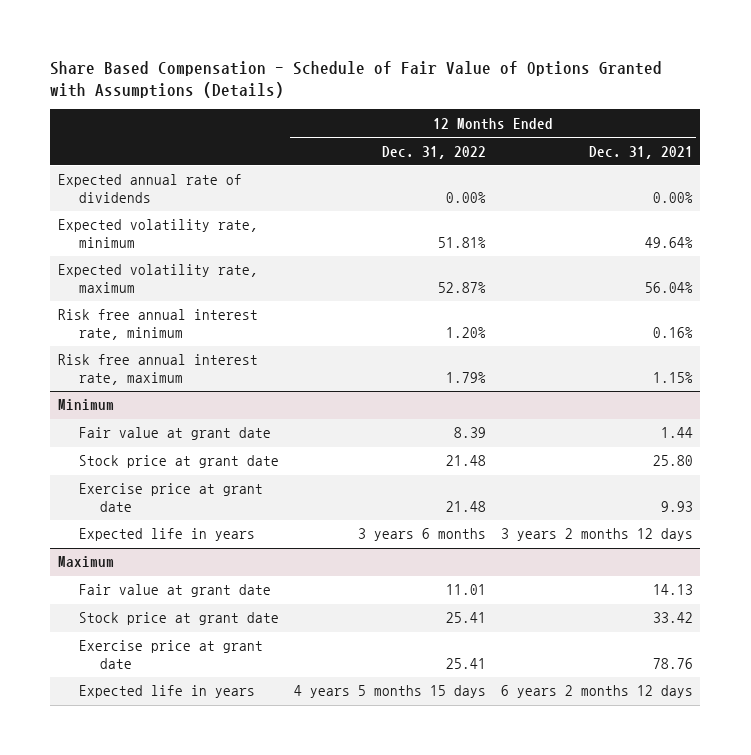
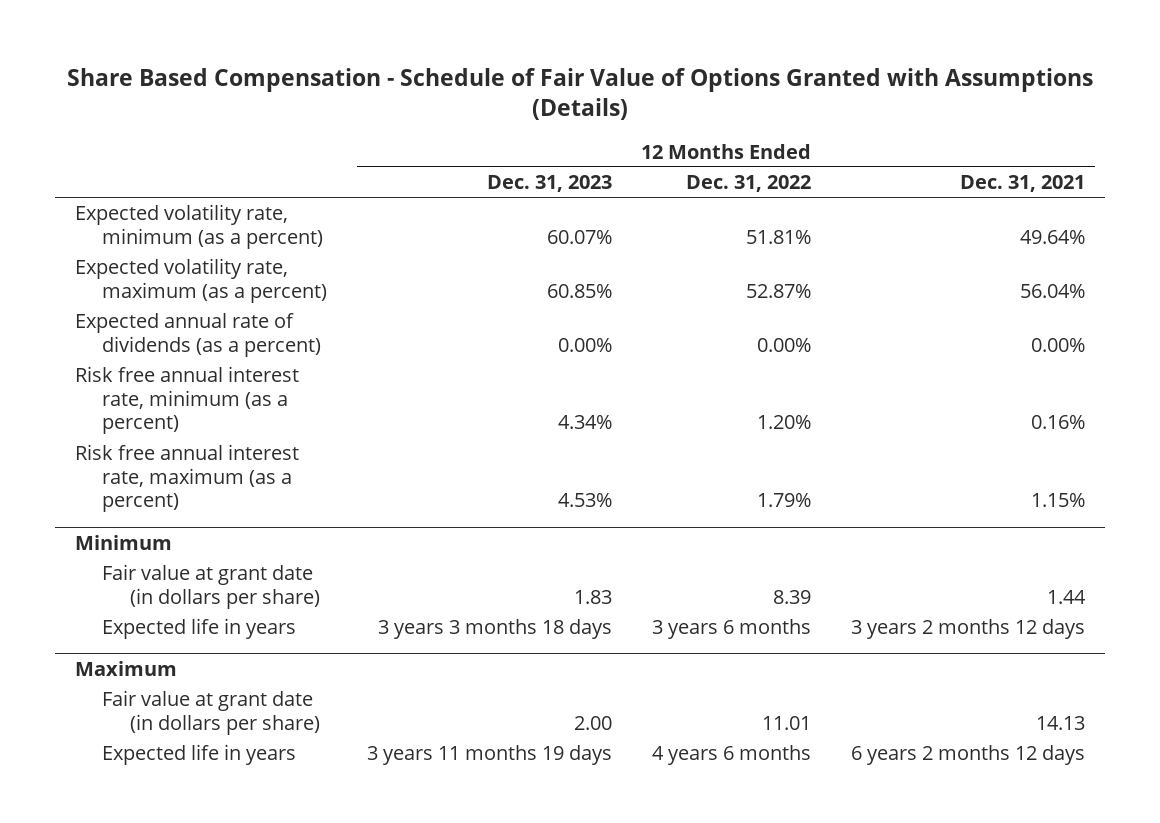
- | 12 Months Ended Dec. 31, 2022 | 12 Months Ended Dec. 31, 2021
+ | 12 Months Ended Dec. 31, 2023 | 12 Months Ended Dec. 31, 2022 | 12 Months Ended Dec. 31, 2021
- Expected annual rate of dividends | 0.00% | 0.00%
- Expected volatility rate, minimum | 51.81% | 49.64%
- Expected volatility rate, maximum | 52.87% | 56.04%
- Risk free annual interest rate, minimum | 1.20% | 0.16%
- Risk free annual interest rate, maximum | 1.79% | 1.15%
+ Expected volatility rate, minimum (as a percent) | 60.07% | 51.81% | 49.64%
+ Expected volatility rate, maximum (as a percent) | 60.85% | 52.87% | 56.04%
+ Expected annual rate of dividends (as a percent) | 0.00% | 0.00% | 0.00%
+ Risk free annual interest rate, minimum (as a percent) | 4.34% | 1.20% | 0.16%
+ Risk free annual interest rate, maximum (as a percent) | 4.53% | 1.79% | 1.15%
@ Minimum
- Fair value at grant date | 8.39 | 1.44
- Stock price at grant date | 21.48 | 25.80
- Exercise price at grant date | 21.48 | 9.93
+ Fair value at grant date (in dollars per share) | 1.83 | 8.39 | 1.44
@ Maximum
- Fair value at grant date | 11.01 | 14.13
- Stock price at grant date | 25.41 | 33.42
- Exercise price at grant date | 25.41 | 78.76
- Expected life in years | 4 years 5 months 15 days | 6 years 2 months 12 days
+ Fair value at grant date (in dollars per share) | 2.00 | 11.01 | 14.13
+ Expected life in years | 3 years 11 months 19 days | 4 years 6 months | 6 years 2 months 12 days

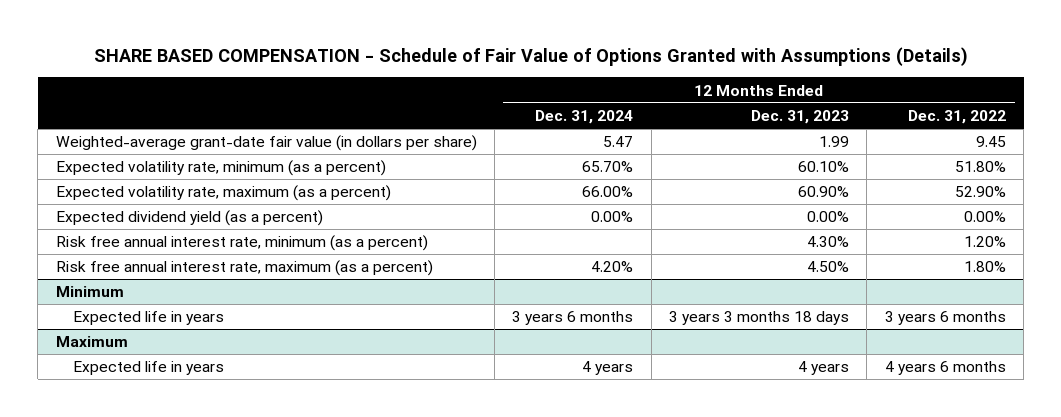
- Share Based Compensation - Schedule of Fair Value of Options Granted with Assumptions (Details)
+ SHARE BASED COMPENSATION - Schedule of Fair Value of Options Granted with Assumptions (Details)
- | 12 Months Ended Dec. 31, 2023 | 12 Months Ended Dec. 31, 2022 | 12 Months Ended Dec. 31, 2021
+ | 12 Months Ended Dec. 31, 2024 | 12 Months Ended Dec. 31, 2023 | 12 Months Ended Dec. 31, 2022
- Expected volatility rate, minimum (as a percent) | 60.07% | 51.81% | 49.64%
- Expected volatility rate, maximum (as a percent) | 60.85% | 52.87% | 56.04%
- Expected annual rate of dividends (as a percent) | 0.00% | 0.00% | 0.00%
- Risk free annual interest rate, minimum (as a percent) | 4.34% | 1.20% | 0.16%
- Risk free annual interest rate, maximum (as a percent) | 4.53% | 1.79% | 1.15%
+ Weighted-average grant-date fair value (in dollars per share) | 5.47 | 1.99 | 9.45
+ Expected volatility rate, minimum (as a percent) | 65.70% | 60.10% | 51.80%
+ Expected volatility rate, maximum (as a percent) | 66.00% | 60.90% | 52.90%
+ Expected dividend yield (as a percent) | 0.00% | 0.00% | 0.00%
+ Risk free annual interest rate, minimum (as a percent) | | 4.30% | 1.20%
+ Risk free annual interest rate, maximum (as a percent) | 4.20% | 4.50% | 1.80%
@ Minimum
- Fair value at grant date (in dollars per share) | 1.83 | 8.39 | 1.44
@ Maximum
- Fair value at grant date (in dollars per share) | 2.00 | 11.01 | 14.13
- Expected life in years | 3 years 11 months 19 days | 4 years 6 months | 6 years 2 months 12 days
+ Expected life in years | 4 years | 4 years | 4 years 6 months

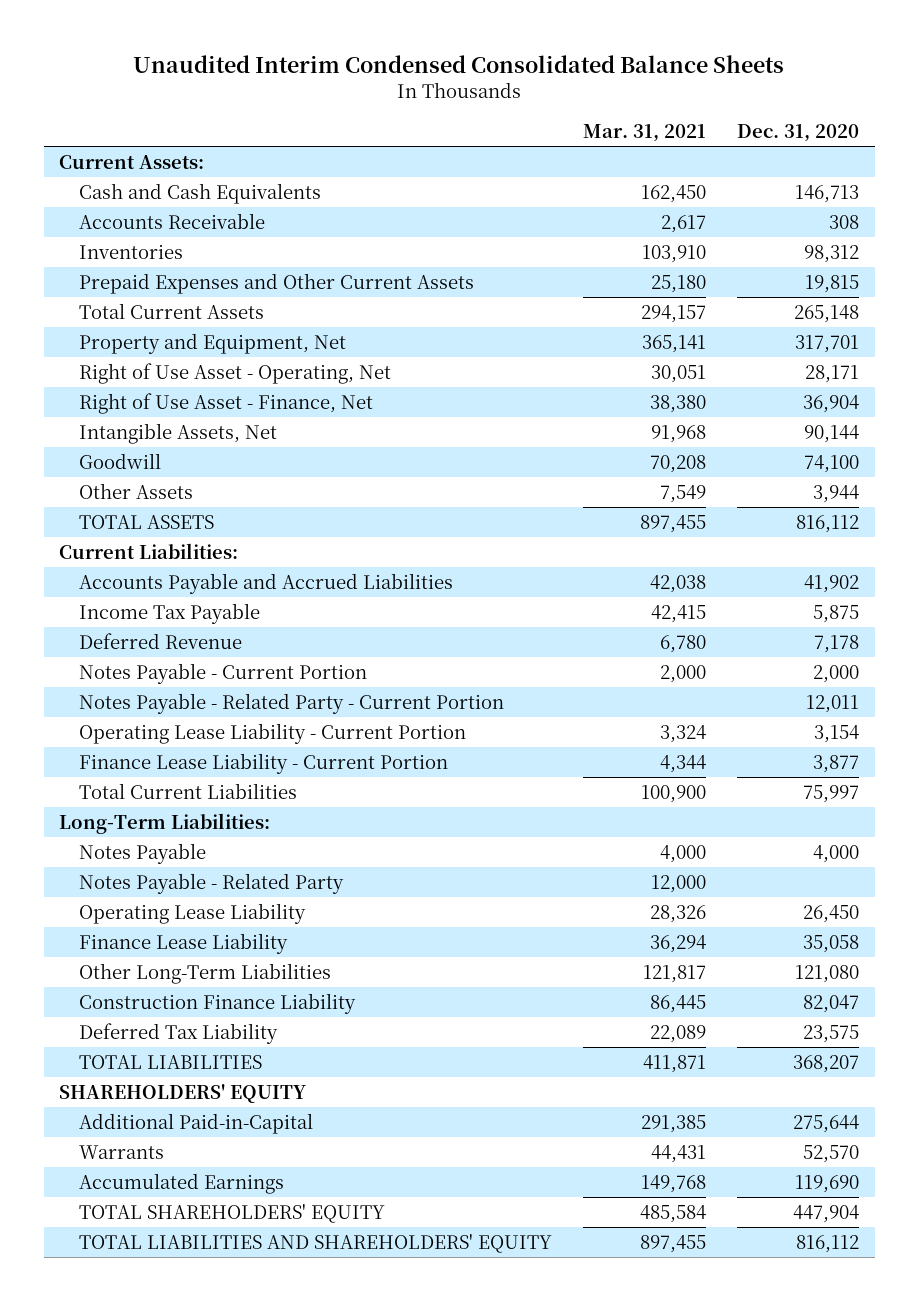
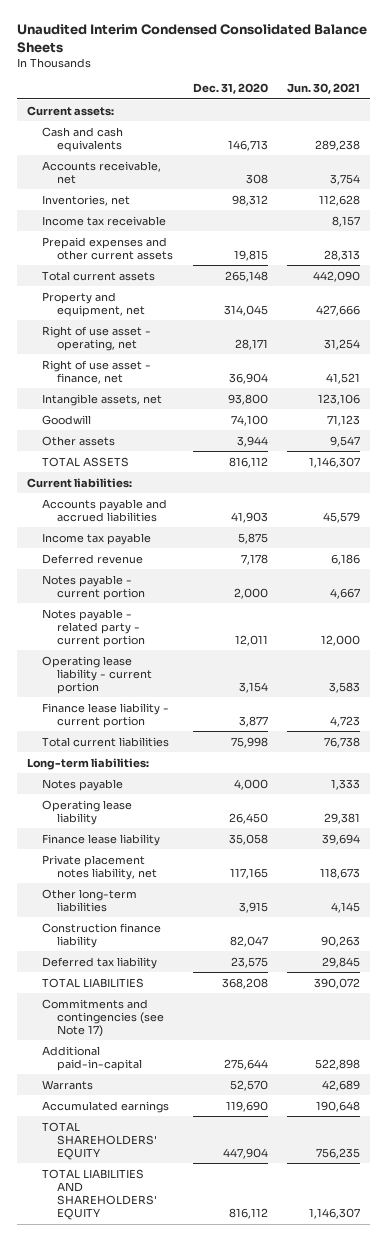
- | Mar. 31, 2021 | Dec. 31, 2020
+ | Dec. 31, 2020 | Jun. 30, 2021
- Current Assets:
- Cash and Cash Equivalents | 162,450 | 146,713
- Accounts Receivable | 2,617 | 308
- Inventories | 103,910 | 98,312
- Prepaid Expenses and Other Current Assets | 25,180 | 19,815
- Total Current Assets | 294,157 | 265,148
- Property and Equipment, Net | 365,141 | 317,701
- Right of Use Asset - Operating, Net | 30,051 | 28,171
- Right of Use Asset - Finance, Net | 38,380 | 36,904
- Intangible Assets, Net | 91,968 | 90,144
+ Current assets:
+ Cash and cash equivalents | 146,713 | 289,238
+ Accounts receivable, net | 308 | 3,754
+ Inventories, net | 98,312 | 112,628
+ Income tax receivable | | 8,157
+ Prepaid expenses and other current assets | 19,815 | 28,313
+ Total current assets | 265,148 | 442,090
+ Property and equipment, net | 314,045 | 427,666
+ Right of use asset - operating, net | 28,171 | 31,254
+ Right of use asset - finance, net | 36,904 | 41,521
+ Intangible assets, net | 93,800 | 123,106
- Other Assets | 7,549 | 3,944
+ Other assets | 3,944 | 9,547
- Current Liabilities:
- Accounts Payable and Accrued Liabilities | 42,038 | 41,902
- Income Tax Payable | 42,415 | 5,875
- Deferred Revenue | 6,780 | 7,178
- Notes Payable - Current Portion | 2,000 | 2,000
- Notes Payable - Related Party - Current Portion | | 12,011
- Operating Lease Liability - Current Portion | 3,324 | 3,154
- Finance Lease Liability - Current Portion | 4,344 | 3,877
- Total Current Liabilities | 100,900 | 75,997
- Long-Term Liabilities:
- Notes Payable | 4,000 | 4,000
- Notes Payable - Related Party | 12,000 |
- Operating Lease Liability | 28,326 | 26,450
- Finance Lease Liability | 36,294 | 35,058
- Other Long-Term Liabilities | 121,817 | 121,080
- Construction Finance Liability | 86,445 | 82,047
- Deferred Tax Liability | 22,089 | 23,575
- TOTAL LIABILITIES | 411,871 | 368,207
- SHAREHOLDERS' EQUITY
- Additional Paid-in-Capital | 291,385 | 275,644
+ Current liabilities:
+ Accounts payable and accrued liabilities | 41,903 | 45,579
+ Income tax payable | 5,875 |
+ Deferred revenue | 7,178 | 6,186
+ Notes payable - current portion | 2,000 | 4,667
+ Notes payable - related party - current portion | 12,011 | 12,000
+ Operating lease liability - current portion | 3,154 | 3,583
+ Finance lease liability - current portion | 3,877 | 4,723
+ Total current liabilities | 75,998 | 76,738
+ Long-term liabilities:
+ Notes payable | 4,000 | 1,333
+ Operating lease liability | 26,450 | 29,381
+ Finance lease liability | 35,058 | 39,694
+ Private placement notes liability, net | 117,165 | 118,673
+ Other long-term liabilities | 3,915 | 4,145
+ Construction finance liability | 82,047 | 90,263
+ Deferred tax liability | 23,575 | 29,845
+ TOTAL LIABILITIES | 368,208 | 390,072
+ Commitments and contingencies (see Note 17)
+ Additional paid-in-capital | 275,644 | 522,898
- Accumulated Earnings | 149,768 | 119,690
+ Accumulated earnings | 119,690 | 190,648

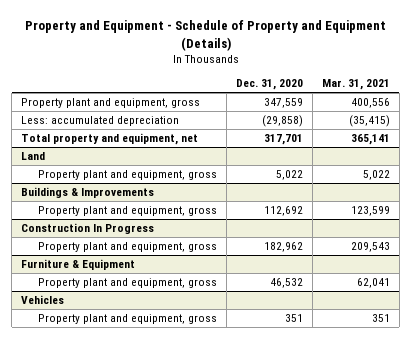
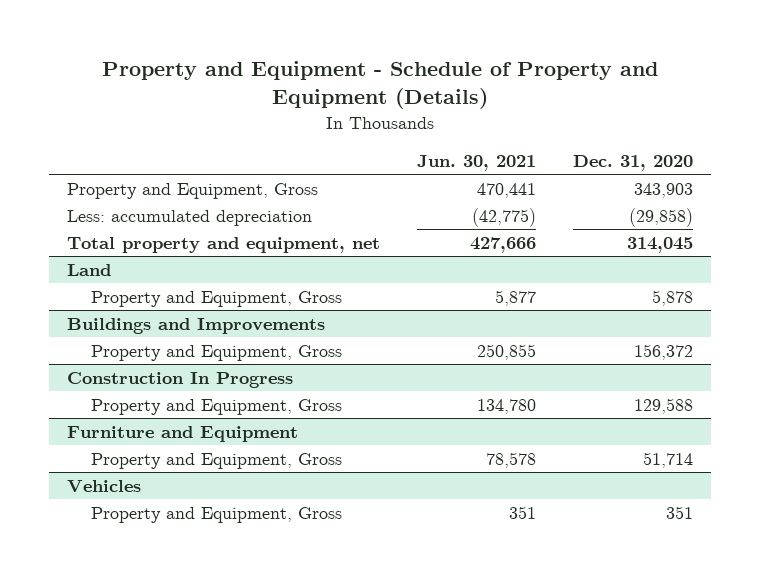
- | Dec. 31, 2020 | Mar. 31, 2021
+ | Jun. 30, 2021 | Dec. 31, 2020
- Property plant and equipment, gross | 347,559 | 400,556
+ Property and Equipment, Gross | 470,441 | 343,903
- Total property and equipment, net | 317,701 | 365,141
+ Total property and equipment, net | 427,666 | 314,045
@ Land
- Property plant and equipment, gross | 5,022 | 5,022
- Buildings & Improvements
- Property plant and equipment, gross | 112,692 | 123,599
@ Land
+ Property and Equipment, Gross | 5,877 | 5,878
+ Buildings and Improvements
+ Property and Equipment, Gross | 250,855 | 156,372
@ Construction In Progress
- Property plant and equipment, gross | 182,962 | 209,543
- Furniture & Equipment
- Property plant and equipment, gross | 46,532 | 62,041
@ Construction In Progress
+ Property and Equipment, Gross | 134,780 | 129,588
+ Furniture and Equipment
+ Property and Equipment, Gross | 78,578 | 51,714
@ Vehicles
- Property plant and equipment, gross | 351 | 351
+ Property and Equipment, Gross | 351 | 351

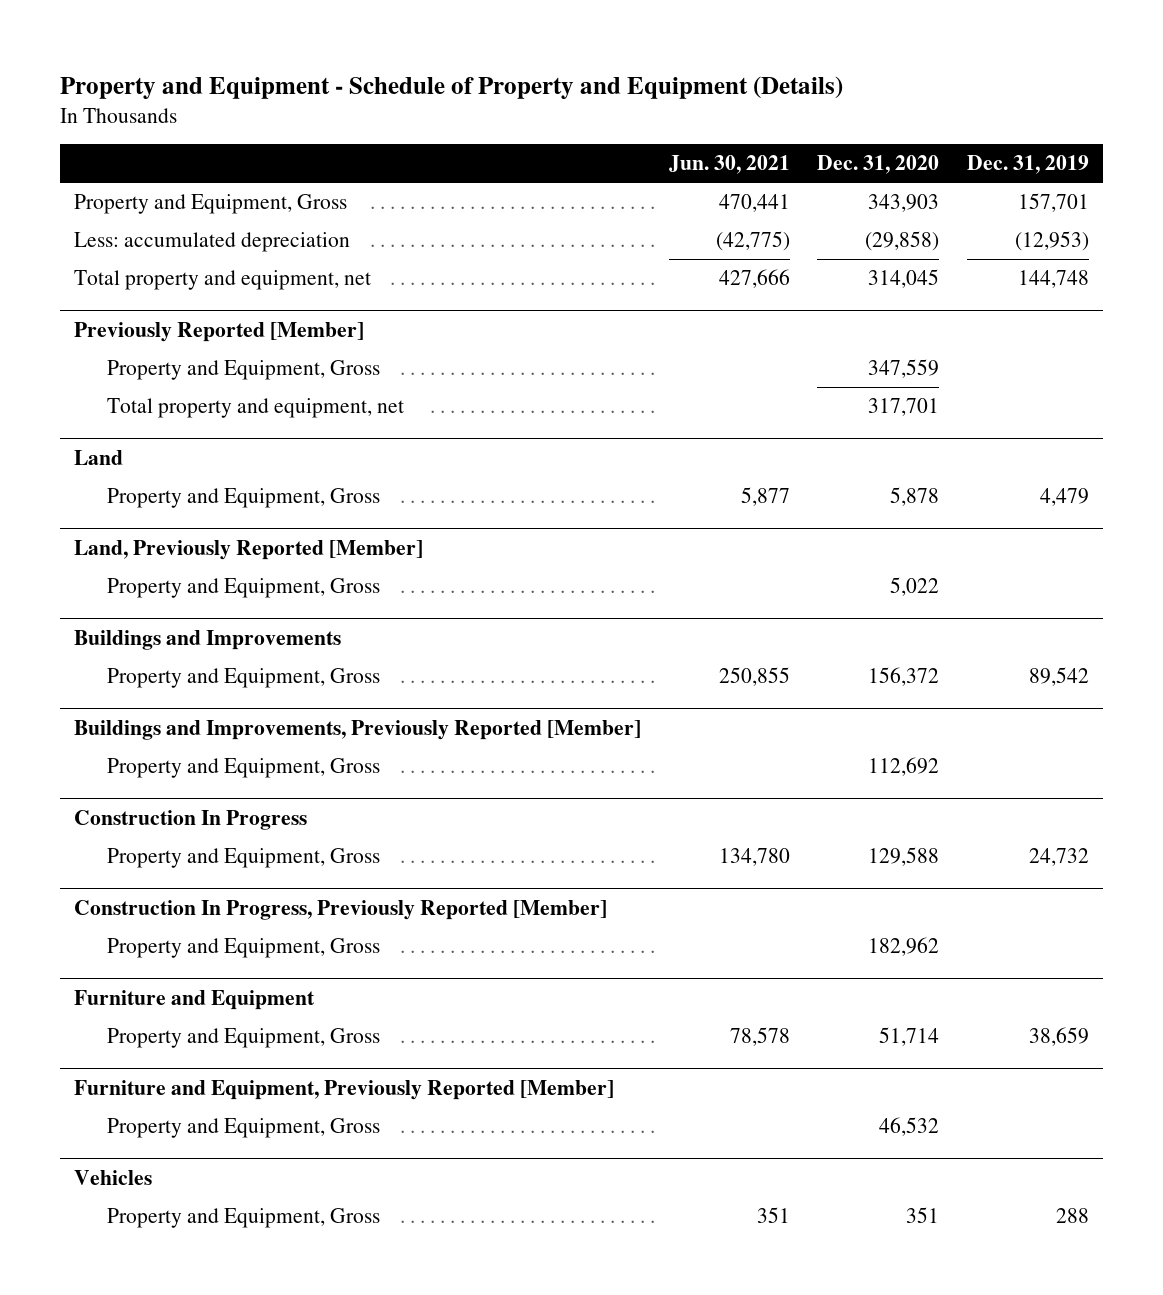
- | Jun. 30, 2021 | Dec. 31, 2020
+ | Jun. 30, 2021 | Dec. 31, 2020 | Dec. 31, 2019
+ Previously Reported [Member]
+ Property and Equipment, Gross | | 347,559 |
+ Total property and equipment, net | | 317,701 |
+ Land, Previously Reported [Member]
+ Property and Equipment, Gross | | 5,022 |
+ Buildings and Improvements, Previously Reported [Member]
+ Property and Equipment, Gross | | 112,692 |
+ Construction In Progress, Previously Reported [Member]
+ Property and Equipment, Gross | | 182,962 |
+ Furniture and Equipment, Previously Reported [Member]
+ Property and Equipment, Gross | | 46,532 |

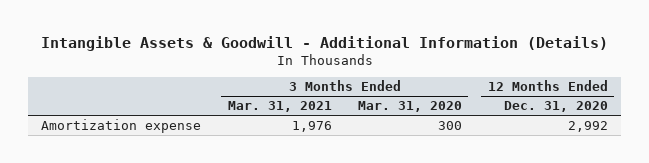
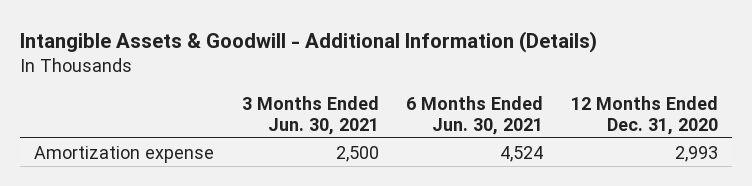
- | 3 Months Ended Mar. 31, 2021 | 3 Months Ended Mar. 31, 2020 | 12 Months Ended Dec. 31, 2020
+ | 3 Months Ended Jun. 30, 2021 | 6 Months Ended Jun. 30, 2021 | 12 Months Ended Dec. 31, 2020
- Amortization expense | 1,976 | 300 | 2,992
+ Amortization expense | 2,500 | 4,524 | 2,993

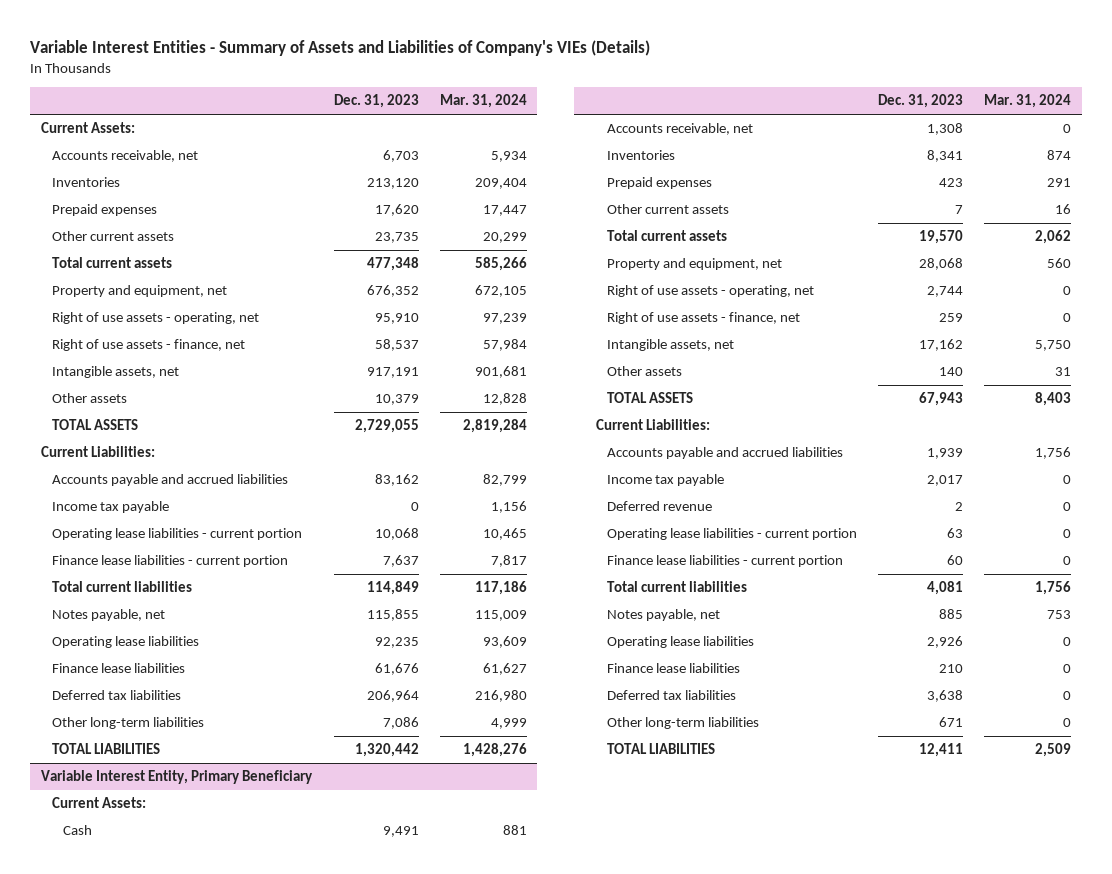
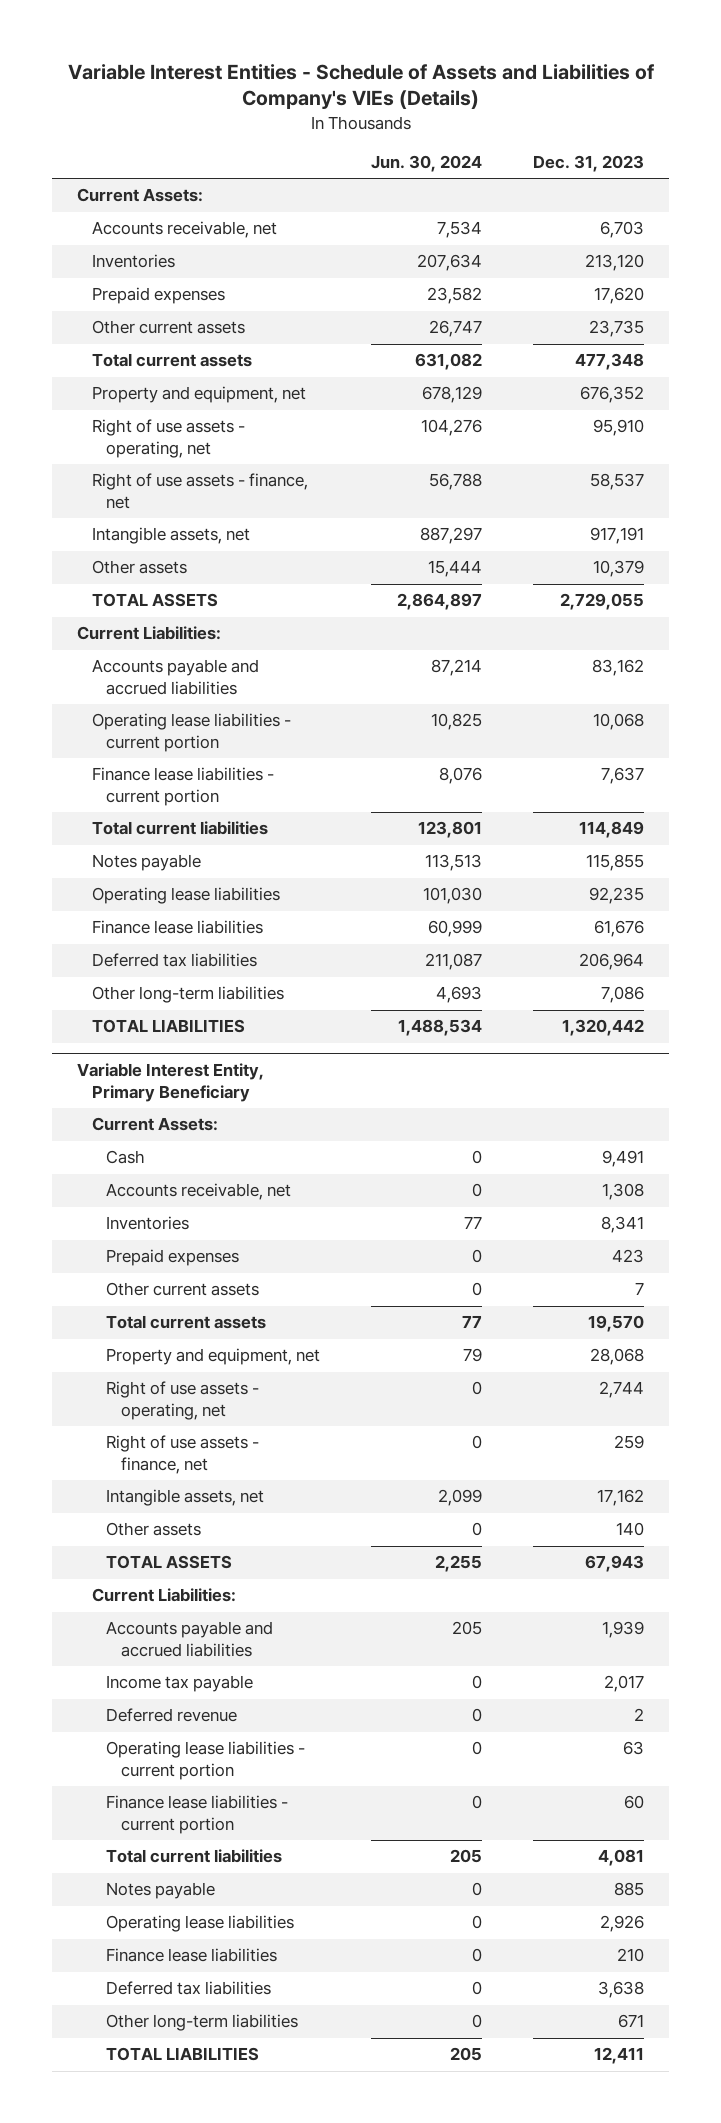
- Variable Interest Entities - Summary of Assets and Liabilities of Company's VIEs (Details)
+ Variable Interest Entities - Schedule of Assets and Liabilities of Company's VIEs (Details)
- | Dec. 31, 2023 | Mar. 31, 2024
+ | Jun. 30, 2024 | Dec. 31, 2023
- Income tax payable | 0 | 1,156
- Notes payable, net | 115,855 | 115,009
+ Notes payable | 113,513 | 115,855
@ Variable Interest Entity, Primary Beneficiary
- Notes payable, net | 885 | 753
+ Notes payable | 0 | 885

